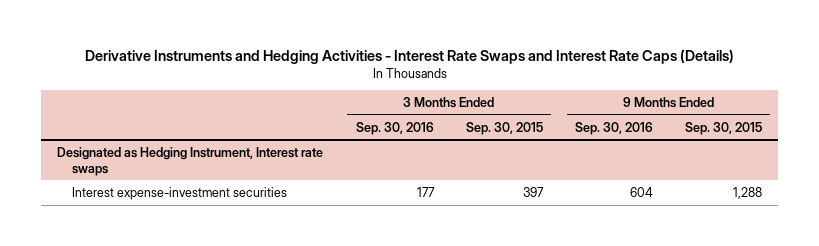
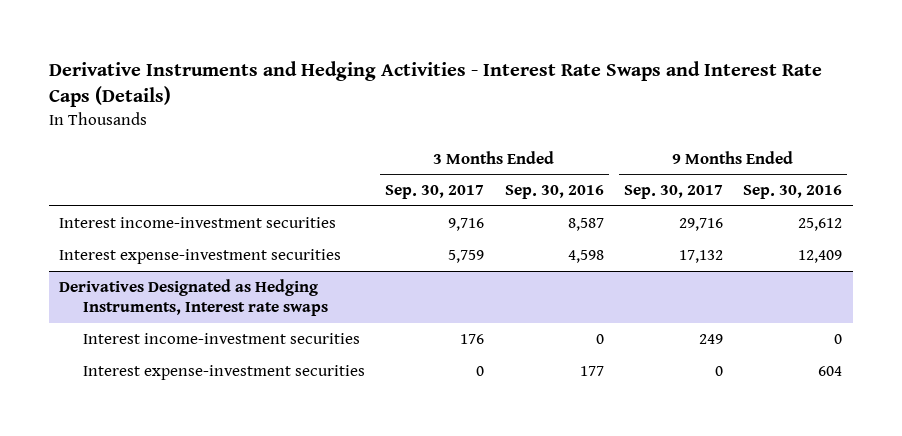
- | 3 Months Ended Sep. 30, 2016 | 3 Months Ended Sep. 30, 2015 | 9 Months Ended Sep. 30, 2016 | 9 Months Ended Sep. 30, 2015
+ | 3 Months Ended Sep. 30, 2017 | 3 Months Ended Sep. 30, 2016 | 9 Months Ended Sep. 30, 2017 | 9 Months Ended Sep. 30, 2016
- Designated as Hedging Instrument, Interest rate swaps
+ Interest income-investment securities | 9,716 | 8,587 | 29,716 | 25,612
+ Interest expense-investment securities | 5,759 | 4,598 | 17,132 | 12,409
+ Derivatives Designated as Hedging Instruments, Interest rate swaps
+ Interest income-investment securities | 176 | 0 | 249 | 0

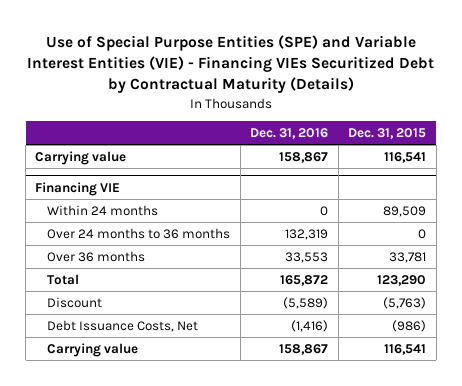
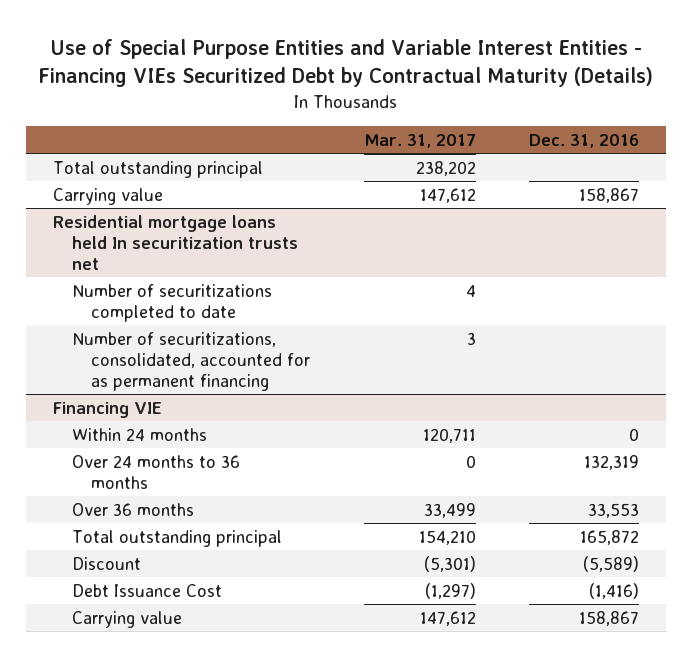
- Use of Special Purpose Entities (SPE) and Variable Interest Entities (VIE) - Financing VIEs Securitized Debt by Contractual Maturity (Details)
+ Use of Special Purpose Entities and Variable Interest Entities - Financing VIEs Securitized Debt by Contractual Maturity (Details)
- | Dec. 31, 2016 | Dec. 31, 2015
+ | Mar. 31, 2017 | Dec. 31, 2016
+ Total outstanding principal | 238,202 |
+ Residential mortgage loans held In securitization trusts net
+ Number of securitizations completed to date | 4 |
+ Number of securitizations, consolidated, accounted for as permanent financing | 3 |
@ Financing VIE
- Total | 165,872 | 123,290
+ Total outstanding principal | 154,210 | 165,872
- Debt Issuance Costs, Net | (1,416) | (986)
+ Debt Issuance Cost | (1,297) | (1,416)

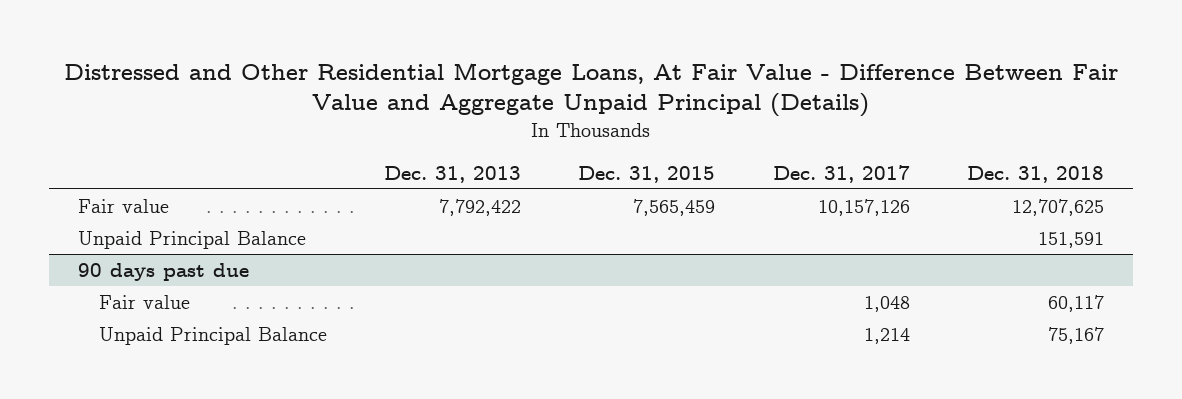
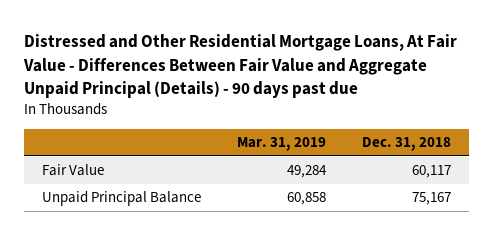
- Distressed and Other Residential Mortgage Loans, At Fair Value - Difference Between Fair Value and Aggregate Unpaid Principal (Details)
+ Distressed and Other Residential Mortgage Loans, At Fair Value - Differences Between Fair Value and Aggregate Unpaid Principal (Details) - 90 days past due
- | Dec. 31, 2013 | Dec. 31, 2015 | Dec. 31, 2017 | Dec. 31, 2018
+ | Mar. 31, 2019 | Dec. 31, 2018
- Fair value | 7,792,422 | 7,565,459 | 10,157,126 | 12,707,625
- Unpaid Principal Balance | | | | 151,591
- 90 days past due
- Fair value | | | 1,048 | 60,117
+ Fair Value | 49,284 | 60,117

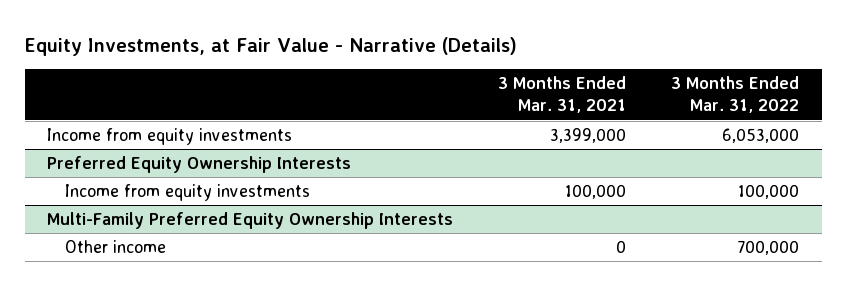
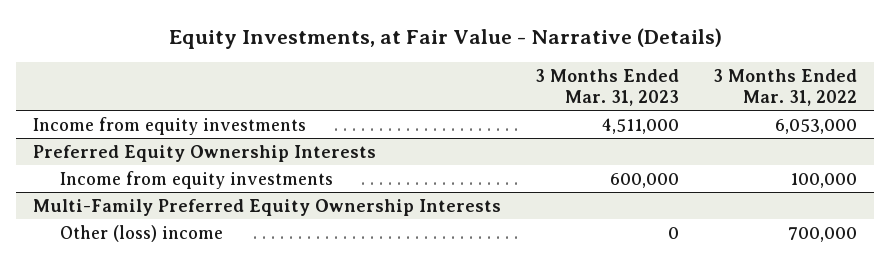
- | 3 Months Ended Mar. 31, 2021 | 3 Months Ended Mar. 31, 2022
+ | 3 Months Ended Mar. 31, 2023 | 3 Months Ended Mar. 31, 2022
@ Multi-Family Preferred Equity Ownership Interests
- Other income | 0 | 700,000
+ Other (loss) income | 0 | 700,000

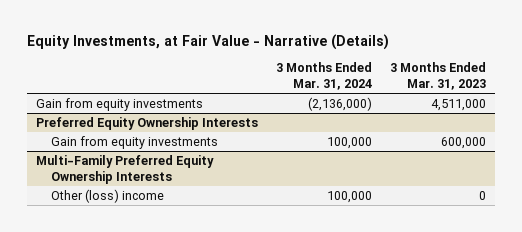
- | 3 Months Ended Mar. 31, 2023 | 3 Months Ended Mar. 31, 2022
+ | 3 Months Ended Mar. 31, 2024 | 3 Months Ended Mar. 31, 2023
- Income from equity investments | 4,511,000 | 6,053,000
+ Gain from equity investments | (2,136,000) | 4,511,000
@ Preferred Equity Ownership Interests
- Income from equity investments | 600,000 | 100,000
+ Gain from equity investments | 100,000 | 600,000

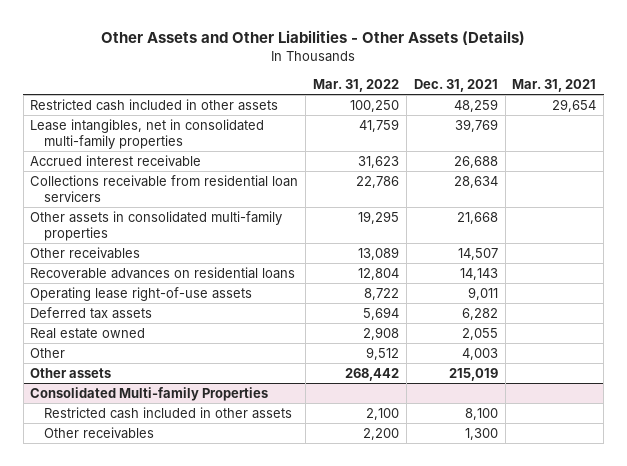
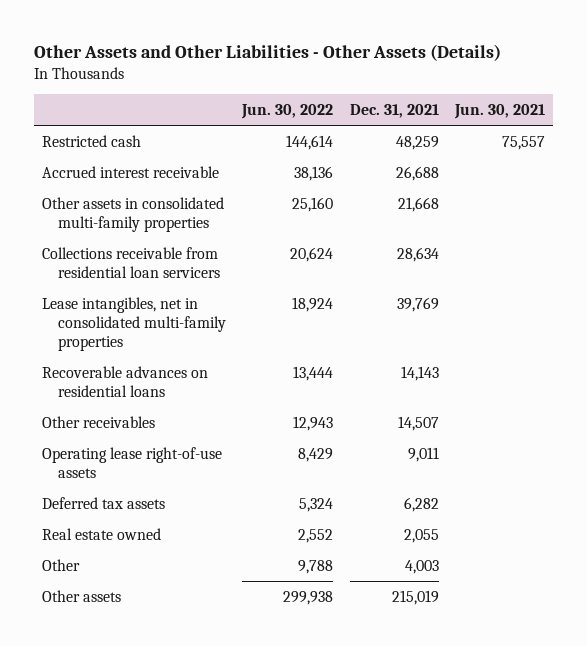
- | Mar. 31, 2022 | Dec. 31, 2021 | Mar. 31, 2021
+ | Jun. 30, 2022 | Dec. 31, 2021 | Jun. 30, 2021
- Restricted cash included in other assets | 100,250 | 48,259 | 29,654
+ Restricted cash | 144,614 | 48,259 | 75,557
moved down: Collections receivable from residential loan servicers | 20,624 | 28,634 |
moved down: Lease intangibles, net in consolidated multi-family properties | 18,924 | 39,769 |
moved down: Other receivables | 12,943 | 14,507 |
- Consolidated Multi-family Properties
- Restricted cash included in other assets | 2,100 | 8,100 |
- Other receivables | 2,200 | 1,300 |

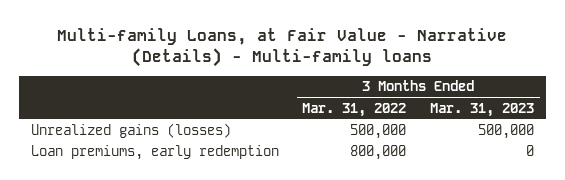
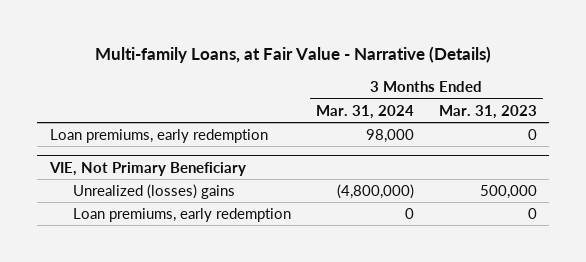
- Multi-family Loans, at Fair Value - Narrative (Details) - Multi-family loans
+ Multi-family Loans, at Fair Value - Narrative (Details)
- | 3 Months Ended Mar. 31, 2022 | 3 Months Ended Mar. 31, 2023
+ | 3 Months Ended Mar. 31, 2024 | 3 Months Ended Mar. 31, 2023
- Unrealized gains (losses) | 500,000 | 500,000
+ VIE, Not Primary Beneficiary
+ Unrealized (losses) gains | (4,800,000) | 500,000
+ Loan premiums, early redemption | 0 | 0

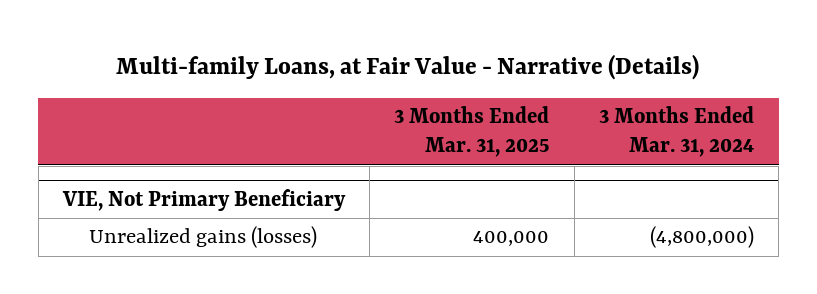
- | 3 Months Ended Mar. 31, 2024 | 3 Months Ended Mar. 31, 2023
+ | 3 Months Ended Mar. 31, 2025 | 3 Months Ended Mar. 31, 2024
- Loan premiums, early redemption | 98,000 | 0
@ VIE, Not Primary Beneficiary
- Unrealized (losses) gains | (4,800,000) | 500,000
- Loan premiums, early redemption | 0 | 0
+ Unrealized gains (losses) | 400,000 | (4,800,000)

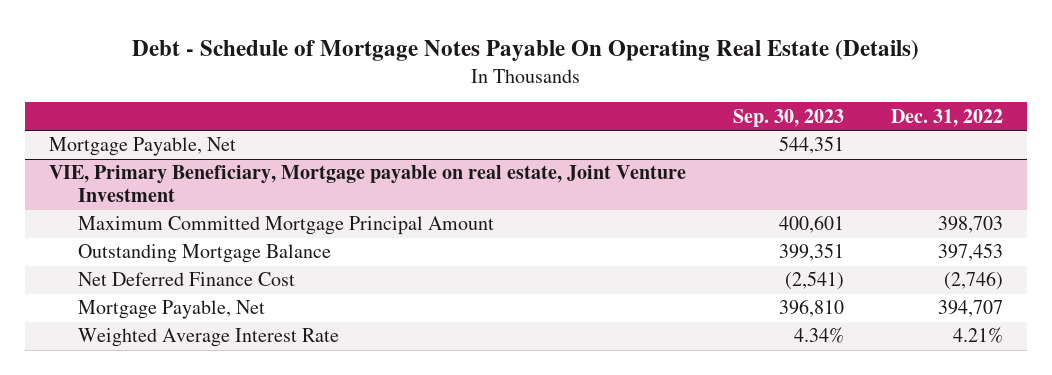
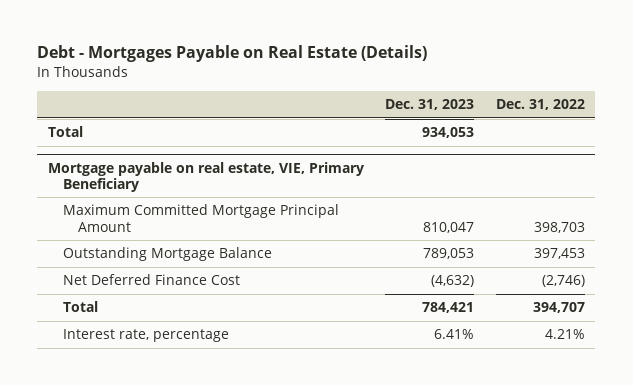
- Debt - Schedule of Mortgage Notes Payable On Operating Real Estate (Details)
+ Debt - Mortgages Payable on Real Estate (Details)
- | Sep. 30, 2023 | Dec. 31, 2022
+ | Dec. 31, 2023 | Dec. 31, 2022
- Mortgage Payable, Net | 544,351 |
- VIE, Primary Beneficiary, Mortgage payable on real estate, Joint Venture Investment
+ Total | 934,053 |
+ Mortgage payable on real estate, VIE, Primary Beneficiary
- Mortgage Payable, Net | 396,810 | 394,707
- Weighted Average Interest Rate | 4.34% | 4.21%
+ Total | 784,421 | 394,707
+ Interest rate, percentage | 6.41% | 4.21%

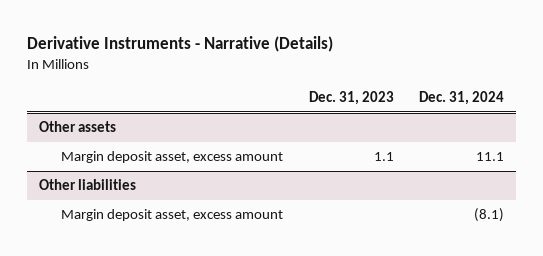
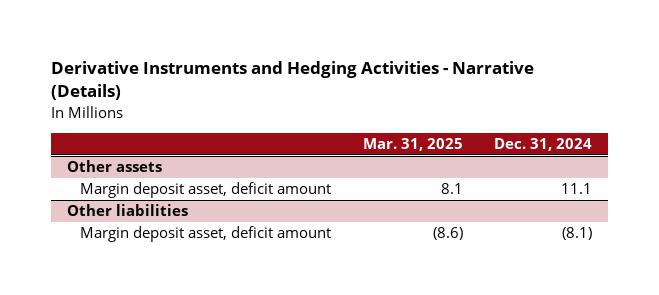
- Derivative Instruments - Narrative (Details)
+ Derivative Instruments and Hedging Activities - Narrative (Details)
- | Dec. 31, 2023 | Dec. 31, 2024
+ | Mar. 31, 2025 | Dec. 31, 2024
@ Other assets
- Margin deposit asset, excess amount | 1.1 | 11.1
+ Margin deposit asset, deficit amount | 8.1 | 11.1
@ Other liabilities
- Margin deposit asset, excess amount | | (8.1)
+ Margin deposit asset, deficit amount | (8.6) | (8.1)

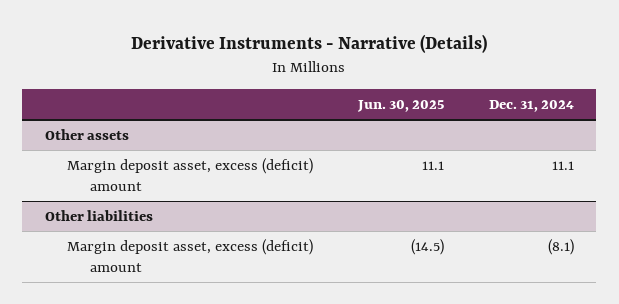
- Derivative Instruments and Hedging Activities - Narrative (Details)
+ Derivative Instruments - Narrative (Details)
- | Mar. 31, 2025 | Dec. 31, 2024
+ | Jun. 30, 2025 | Dec. 31, 2024
@ Other assets
- Margin deposit asset, deficit amount | 8.1 | 11.1
+ Margin deposit asset, excess (deficit) amount | 11.1 | 11.1
@ Other liabilities
- Margin deposit asset, deficit amount | (8.6) | (8.1)
+ Margin deposit asset, excess (deficit) amount | (14.5) | (8.1)

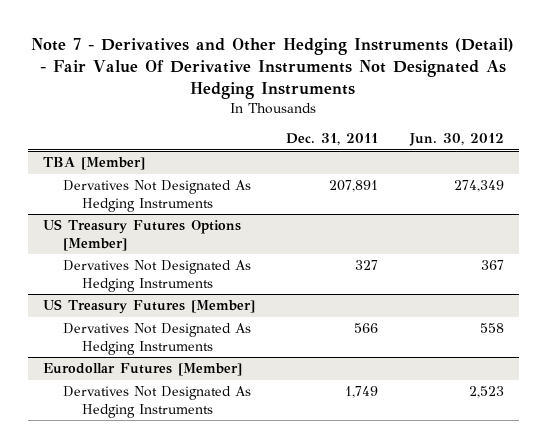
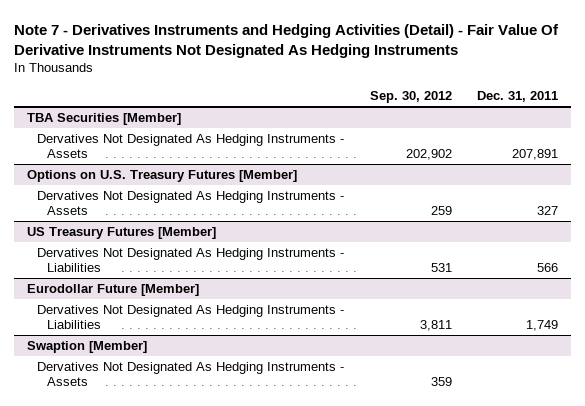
- Note 7 - Derivatives and Other Hedging Instruments (Detail) - Fair Value Of Derivative Instruments Not Designated As Hedging Instruments
+ Note 7 - Derivatives Instruments and Hedging Activities (Detail) - Fair Value Of Derivative Instruments Not Designated As Hedging Instruments
- | Dec. 31, 2011 | Jun. 30, 2012
+ | Sep. 30, 2012 | Dec. 31, 2011
- TBA [Member]
- Dervatives Not Designated As Hedging Instruments | 207,891 | 274,349
- US Treasury Futures Options [Member]
- Dervatives Not Designated As Hedging Instruments | 327 | 367
+ TBA Securities [Member]
+ Dervatives Not Designated As Hedging Instruments - Assets | 202,902 | 207,891
+ Options on U.S. Treasury Futures [Member]
+ Dervatives Not Designated As Hedging Instruments - Assets | 259 | 327
@ US Treasury Futures [Member]
- Dervatives Not Designated As Hedging Instruments | 566 | 558
- Eurodollar Futures [Member]
- Dervatives Not Designated As Hedging Instruments | 1,749 | 2,523
@ US Treasury Futures [Member]
+ Dervatives Not Designated As Hedging Instruments - Liabilities | 531 | 566
+ Eurodollar Future [Member]
+ Dervatives Not Designated As Hedging Instruments - Liabilities | 3,811 | 1,749
+ Swaption [Member]
+ Dervatives Not Designated As Hedging Instruments - Assets | 359 |

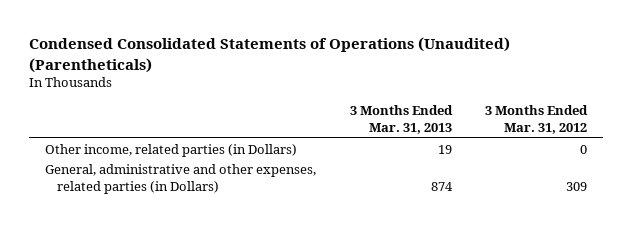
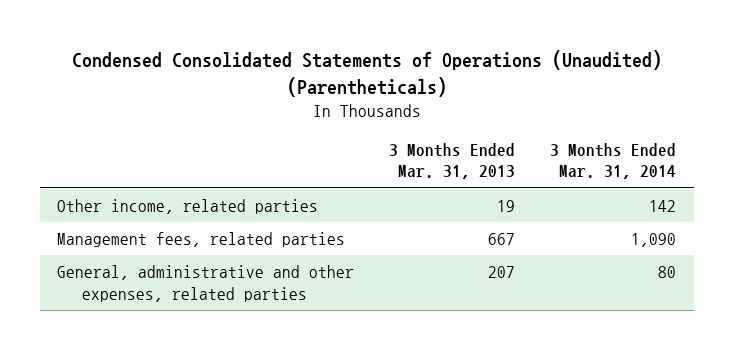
- | 3 Months Ended Mar. 31, 2013 | 3 Months Ended Mar. 31, 2012
+ | 3 Months Ended Mar. 31, 2013 | 3 Months Ended Mar. 31, 2014
- Other income, related parties (in Dollars) | 19 | 0
- General, administrative and other expenses, related parties (in Dollars) | 874 | 309
+ Other income, related parties | 19 | 142
+ Management fees, related parties | 667 | 1,090
+ General, administrative and other expenses, related parties | 207 | 80

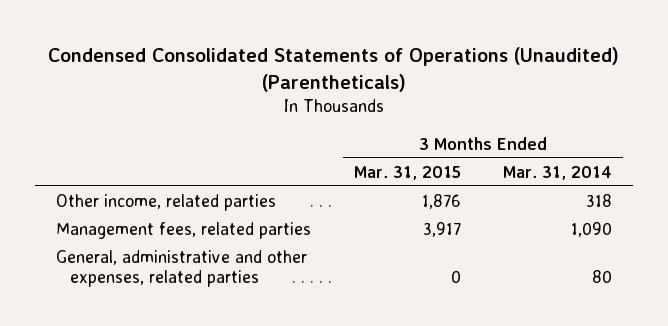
- | 3 Months Ended Mar. 31, 2013 | 3 Months Ended Mar. 31, 2014
+ | 3 Months Ended Mar. 31, 2015 | 3 Months Ended Mar. 31, 2014
- Other income, related parties | 19 | 142
+ Other income, related parties | 1,876 | 318

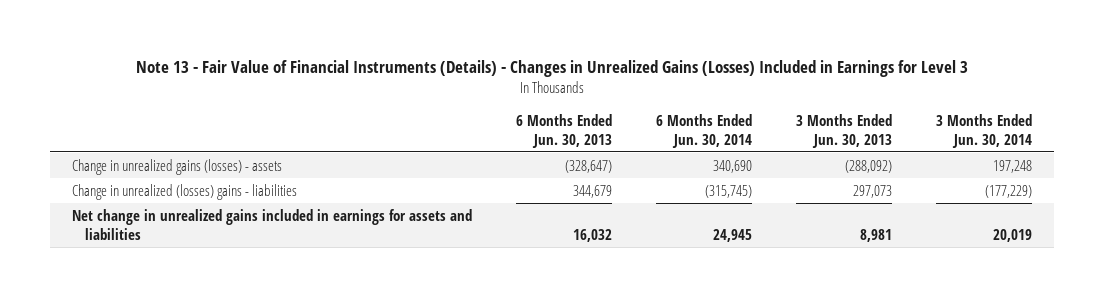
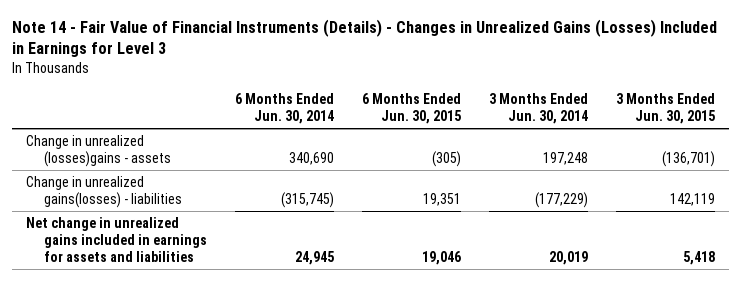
- Note 13 - Fair Value of Financial Instruments (Details) - Changes in Unrealized Gains (Losses) Included in Earnings for Level 3
+ Note 14 - Fair Value of Financial Instruments (Details) - Changes in Unrealized Gains (Losses) Included in Earnings for Level 3
- | 6 Months Ended Jun. 30, 2013 | 6 Months Ended Jun. 30, 2014 | 3 Months Ended Jun. 30, 2013 | 3 Months Ended Jun. 30, 2014
+ | 6 Months Ended Jun. 30, 2014 | 6 Months Ended Jun. 30, 2015 | 3 Months Ended Jun. 30, 2014 | 3 Months Ended Jun. 30, 2015
- Change in unrealized gains (losses) - assets | (328,647) | 340,690 | (288,092) | 197,248
- Change in unrealized (losses) gains - liabilities | 344,679 | (315,745) | 297,073 | (177,229)
+ Change in unrealized (losses)gains - assets | 340,690 | (305) | 197,248 | (136,701)
+ Change in unrealized gains(losses) - liabilities | (315,745) | 19,351 | (177,229) | 142,119

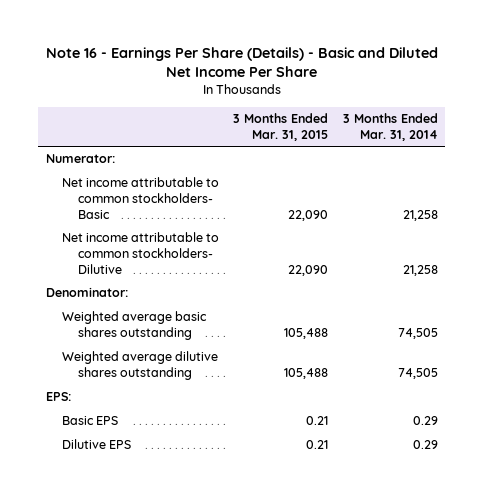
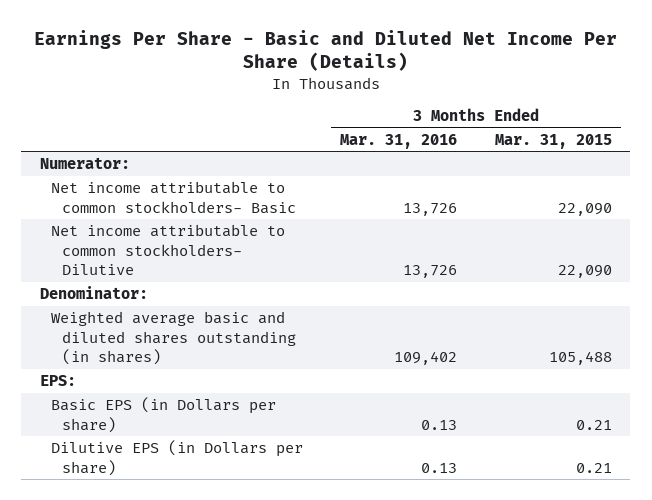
- Note 16 - Earnings Per Share (Details) - Basic and Diluted Net Income Per Share
+ Earnings Per Share - Basic and Diluted Net Income Per Share (Details)
- | 3 Months Ended Mar. 31, 2015 | 3 Months Ended Mar. 31, 2014
+ | 3 Months Ended Mar. 31, 2016 | 3 Months Ended Mar. 31, 2015
- Weighted average basic shares outstanding | 105,488 | 74,505
- Weighted average dilutive shares outstanding | 105,488 | 74,505
+ Weighted average basic and diluted shares outstanding (in shares) | 109,402 | 105,488
- Basic EPS | 0.21 | 0.29
- Dilutive EPS | 0.21 | 0.29
+ Basic EPS (in Dollars per share) | 0.13 | 0.21
+ Dilutive EPS (in Dollars per share) | 0.13 | 0.21

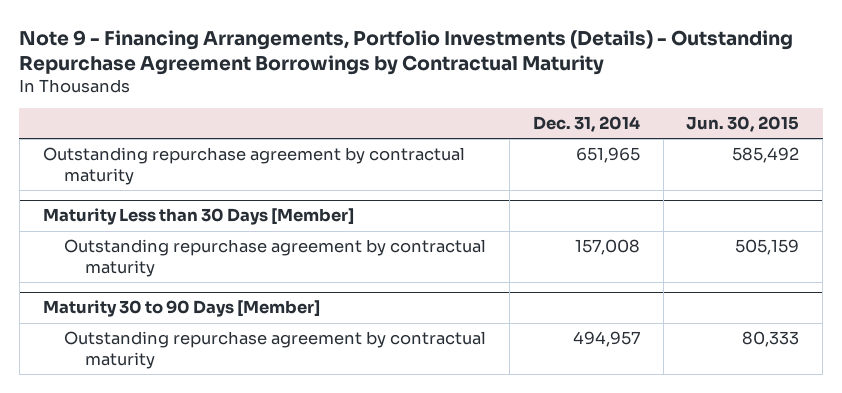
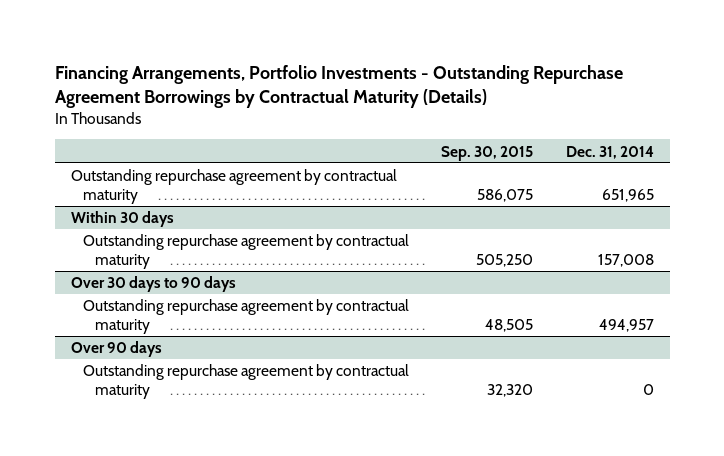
- Note 9 - Financing Arrangements, Portfolio Investments (Details) - Outstanding Repurchase Agreement Borrowings by Contractual Maturity
+ Financing Arrangements, Portfolio Investments - Outstanding Repurchase Agreement Borrowings by Contractual Maturity (Details)
- | Dec. 31, 2014 | Jun. 30, 2015
+ | Sep. 30, 2015 | Dec. 31, 2014
- Maturity Less than 30 Days [Member]
+ Within 30 days
- Maturity 30 to 90 Days [Member]
+ Over 30 days to 90 days
+ Over 90 days
+ Outstanding repurchase agreement by contractual maturity | 32,320 | 0

